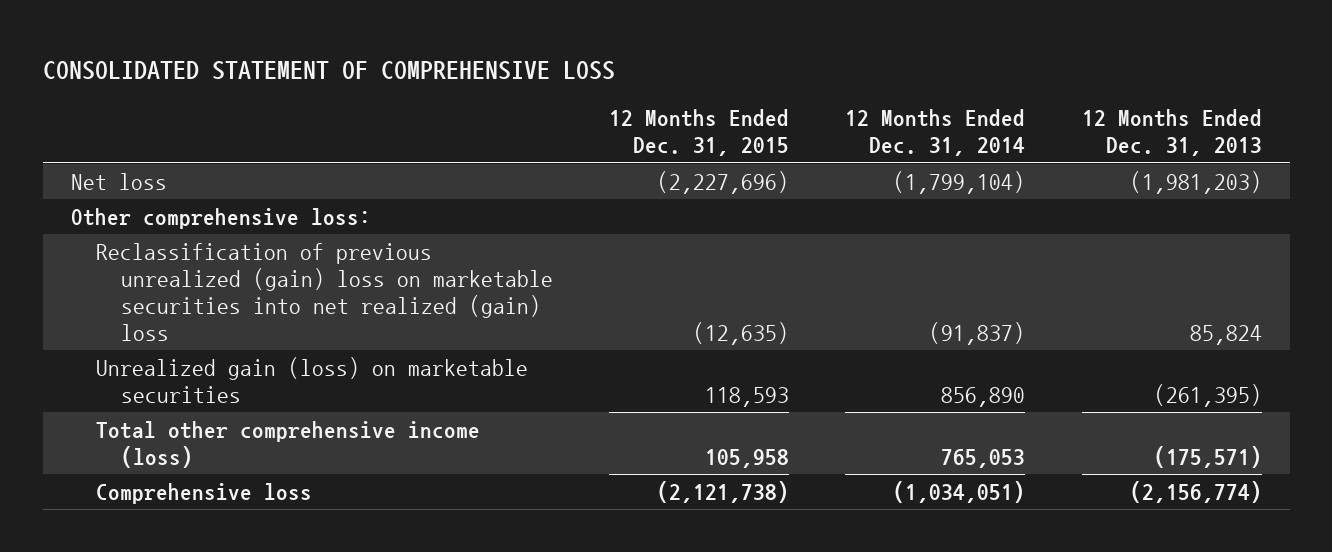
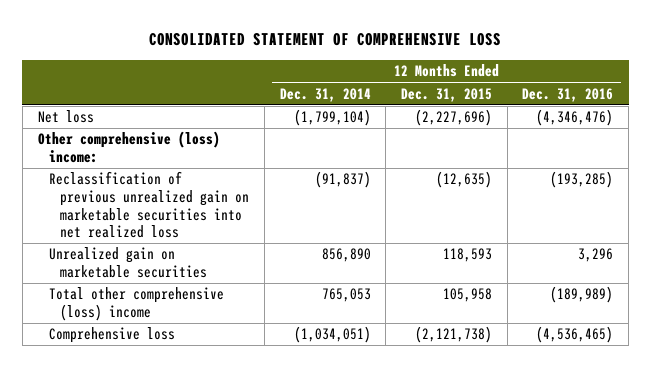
- | 12 Months Ended Dec. 31, 2015 | 12 Months Ended Dec. 31, 2014 | 12 Months Ended Dec. 31, 2013
+ | 12 Months Ended Dec. 31, 2014 | 12 Months Ended Dec. 31, 2015 | 12 Months Ended Dec. 31, 2016
- Other comprehensive loss:
- Reclassification of previous unrealized (gain) loss on marketable securities into net realized (gain) loss | (12,635) | (91,837) | 85,824
- Unrealized gain (loss) on marketable securities | 118,593 | 856,890 | (261,395)
- Total other comprehensive income (loss) | 105,958 | 765,053 | (175,571)
+ Other comprehensive (loss) income:
+ Reclassification of previous unrealized gain on marketable securities into net realized loss | (91,837) | (12,635) | (193,285)
+ Unrealized gain on marketable securities | 856,890 | 118,593 | 3,296
+ Total other comprehensive (loss) income | 765,053 | 105,958 | (189,989)

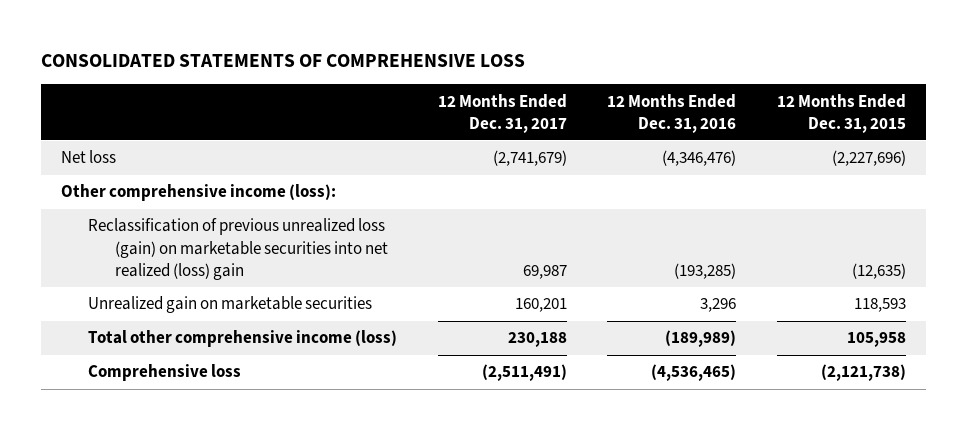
- CONSOLIDATED STATEMENT OF COMPREHENSIVE LOSS
+ CONSOLIDATED STATEMENTS OF COMPREHENSIVE LOSS
- | 12 Months Ended Dec. 31, 2014 | 12 Months Ended Dec. 31, 2015 | 12 Months Ended Dec. 31, 2016
+ | 12 Months Ended Dec. 31, 2017 | 12 Months Ended Dec. 31, 2016 | 12 Months Ended Dec. 31, 2015
- Other comprehensive (loss) income:
- Reclassification of previous unrealized gain on marketable securities into net realized loss | (91,837) | (12,635) | (193,285)
+ Other comprehensive income (loss):
+ Reclassification of previous unrealized loss (gain) on marketable securities into net realized (loss) gain | 69,987 | (193,285) | (12,635)
- Total other comprehensive (loss) income | 765,053 | 105,958 | (189,989)
+ Total other comprehensive income (loss) | 230,188 | (189,989) | 105,958

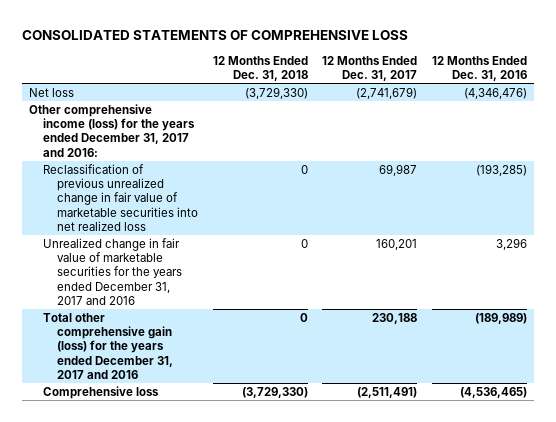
- | 12 Months Ended Dec. 31, 2017 | 12 Months Ended Dec. 31, 2016 | 12 Months Ended Dec. 31, 2015
+ | 12 Months Ended Dec. 31, 2018 | 12 Months Ended Dec. 31, 2017 | 12 Months Ended Dec. 31, 2016
- Other comprehensive income (loss):
- Reclassification of previous unrealized loss (gain) on marketable securities into net realized (loss) gain | 69,987 | (193,285) | (12,635)
- Unrealized gain on marketable securities | 160,201 | 3,296 | 118,593
- Total other comprehensive income (loss) | 230,188 | (189,989) | 105,958
+ Other comprehensive income (loss) for the years ended December 31, 2017 and 2016:
+ Reclassification of previous unrealized change in fair value of marketable securities into net realized loss | 0 | 69,987 | (193,285)
+ Unrealized change in fair value of marketable securities for the years ended December 31, 2017 and 2016 | 0 | 160,201 | 3,296
+ Total other comprehensive gain (loss) for the years ended December 31, 2017 and 2016 | 0 | 230,188 | (189,989)

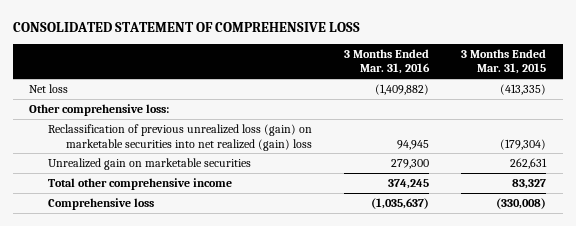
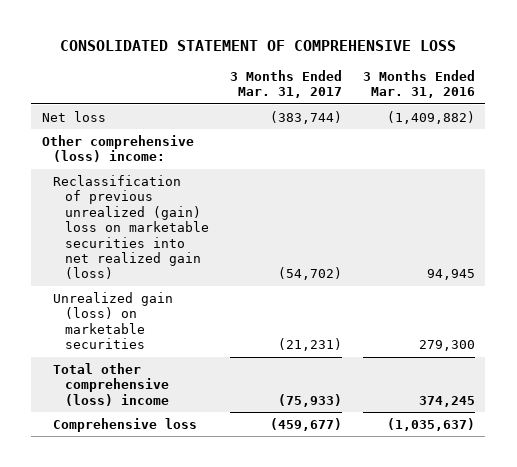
- | 3 Months Ended Mar. 31, 2016 | 3 Months Ended Mar. 31, 2015
+ | 3 Months Ended Mar. 31, 2017 | 3 Months Ended Mar. 31, 2016
- Other comprehensive loss:
- Reclassification of previous unrealized loss (gain) on marketable securities into net realized (gain) loss | 94,945 | (179,304)
- Unrealized gain on marketable securities | 279,300 | 262,631
- Total other comprehensive income | 374,245 | 83,327
+ Other comprehensive (loss) income:
+ Reclassification of previous unrealized (gain) loss on marketable securities into net realized gain (loss) | (54,702) | 94,945
+ Unrealized gain (loss) on marketable securities | (21,231) | 279,300
+ Total other comprehensive (loss) income | (75,933) | 374,245

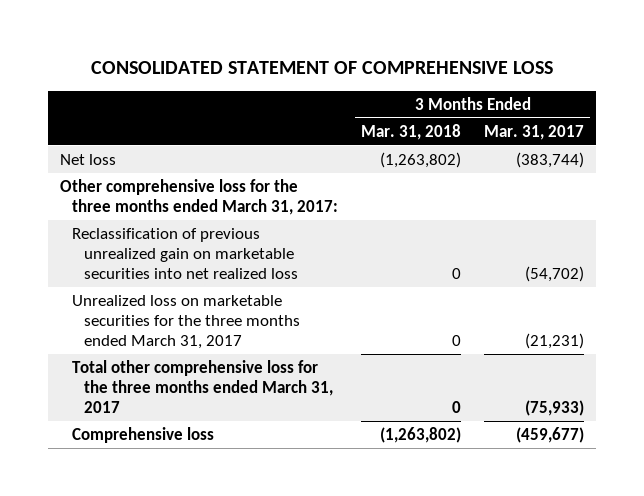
- | 3 Months Ended Mar. 31, 2017 | 3 Months Ended Mar. 31, 2016
+ | 3 Months Ended Mar. 31, 2018 | 3 Months Ended Mar. 31, 2017
- Other comprehensive (loss) income:
- Reclassification of previous unrealized (gain) loss on marketable securities into net realized gain (loss) | (54,702) | 94,945
- Unrealized gain (loss) on marketable securities | (21,231) | 279,300
- Total other comprehensive (loss) income | (75,933) | 374,245
+ Other comprehensive loss for the three months ended March 31, 2017:
+ Reclassification of previous unrealized gain on marketable securities into net realized loss | 0 | (54,702)
+ Unrealized loss on marketable securities for the three months ended March 31, 2017 | 0 | (21,231)
+ Total other comprehensive loss for the three months ended March 31, 2017 | 0 | (75,933)

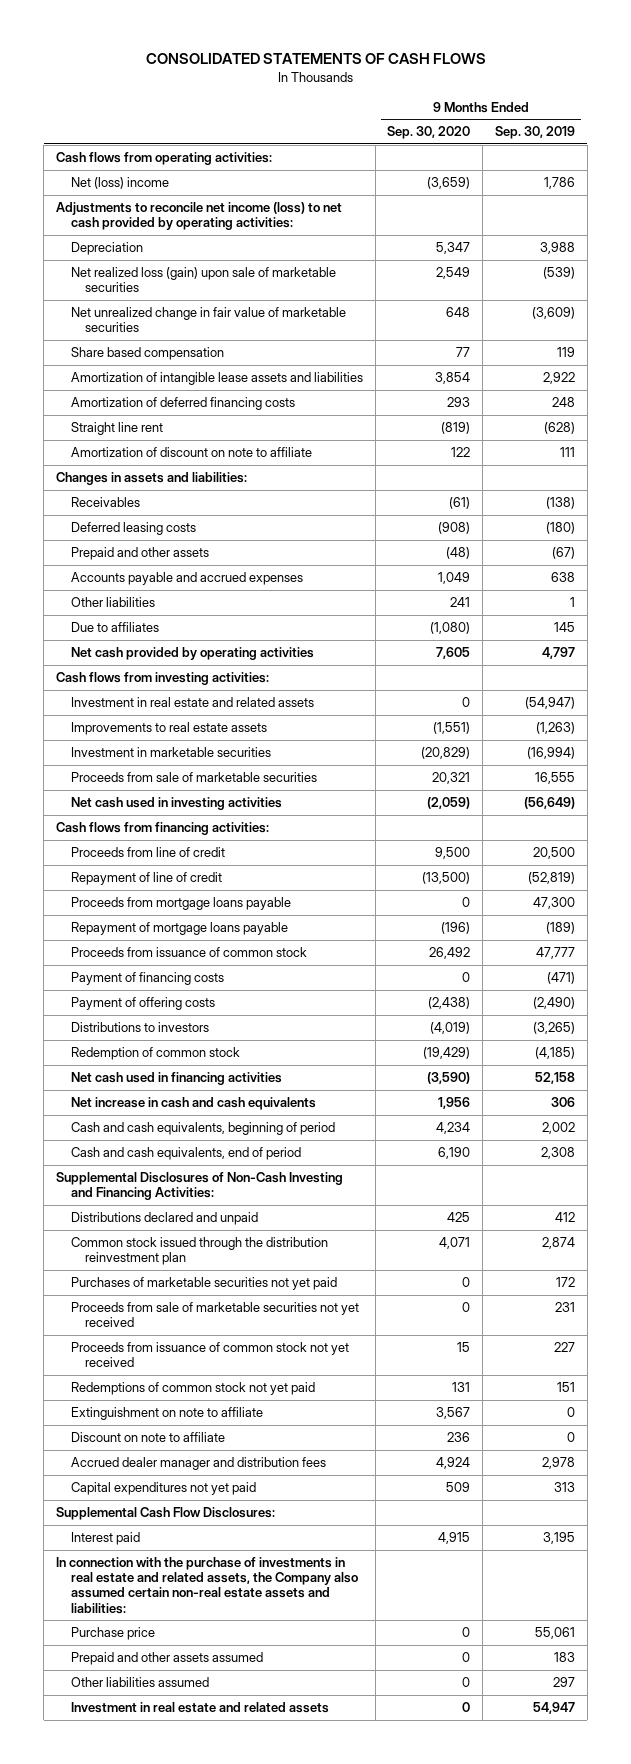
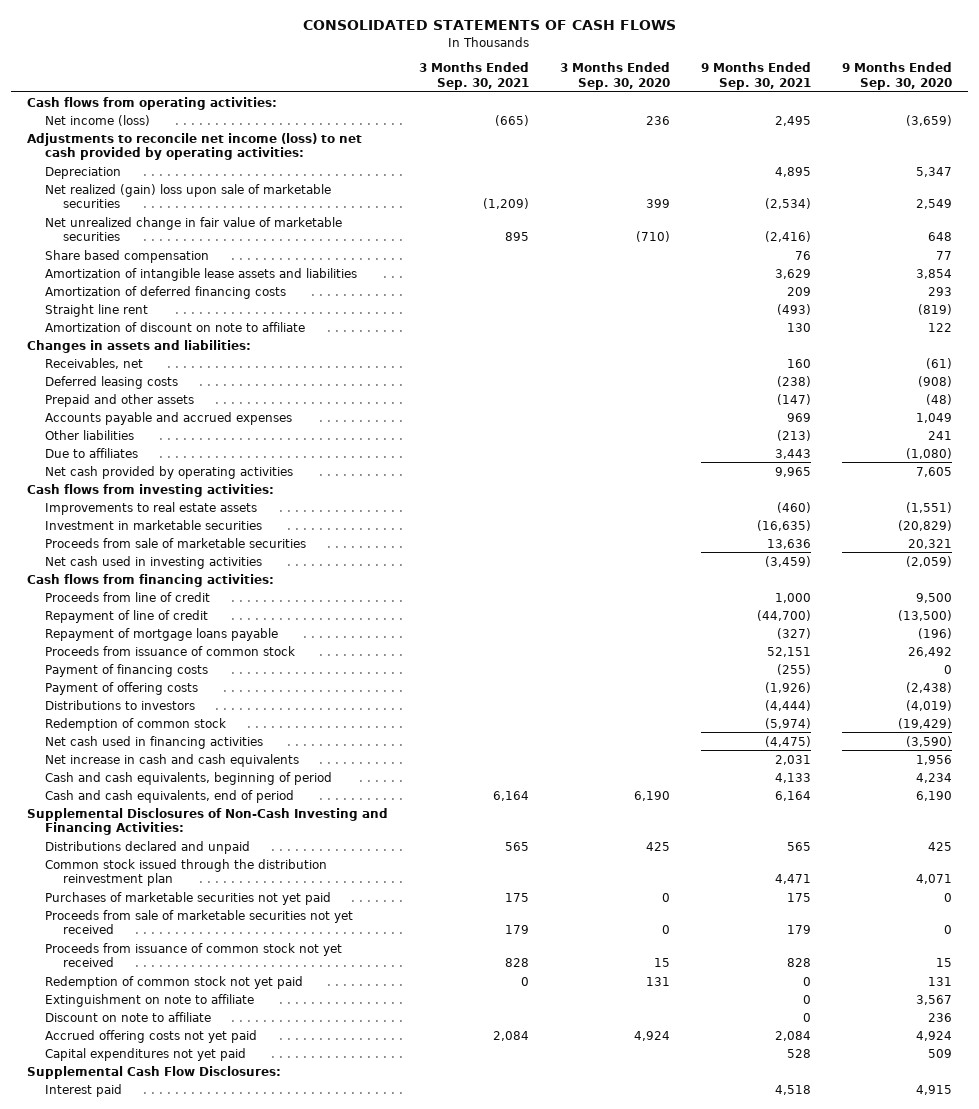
- | 9 Months Ended Sep. 30, 2020 | 9 Months Ended Sep. 30, 2019
+ | 3 Months Ended Sep. 30, 2021 | 3 Months Ended Sep. 30, 2020 | 9 Months Ended Sep. 30, 2021 | 9 Months Ended Sep. 30, 2020
- Net (loss) income | (3,659) | 1,786
+ Net income (loss) | (665) | 236 | 2,495 | (3,659)
- Net realized loss (gain) upon sale of marketable securities | 2,549 | (539)
+ Net realized (gain) loss upon sale of marketable securities | (1,209) | 399 | (2,534) | 2,549
- Receivables | (61) | (138)
+ Receivables, net | | | 160 | (61)
- Investment in real estate and related assets | 0 | (54,947)
- Proceeds from mortgage loans payable | 0 | 47,300
- Redemptions of common stock not yet paid | 131 | 151
+ Redemption of common stock not yet paid | 0 | 131 | 0 | 131
- Accrued dealer manager and distribution fees | 4,924 | 2,978
+ Accrued offering costs not yet paid | 2,084 | 4,924 | 2,084 | 4,924
- In connection with the purchase of investments in real estate and related assets, the Company also assumed certain non-real estate assets and liabilities:
- Purchase price | 0 | 55,061
- Prepaid and other assets assumed | 0 | 183
- Other liabilities assumed | 0 | 297
- Investment in real estate and related assets | 0 | 54,947

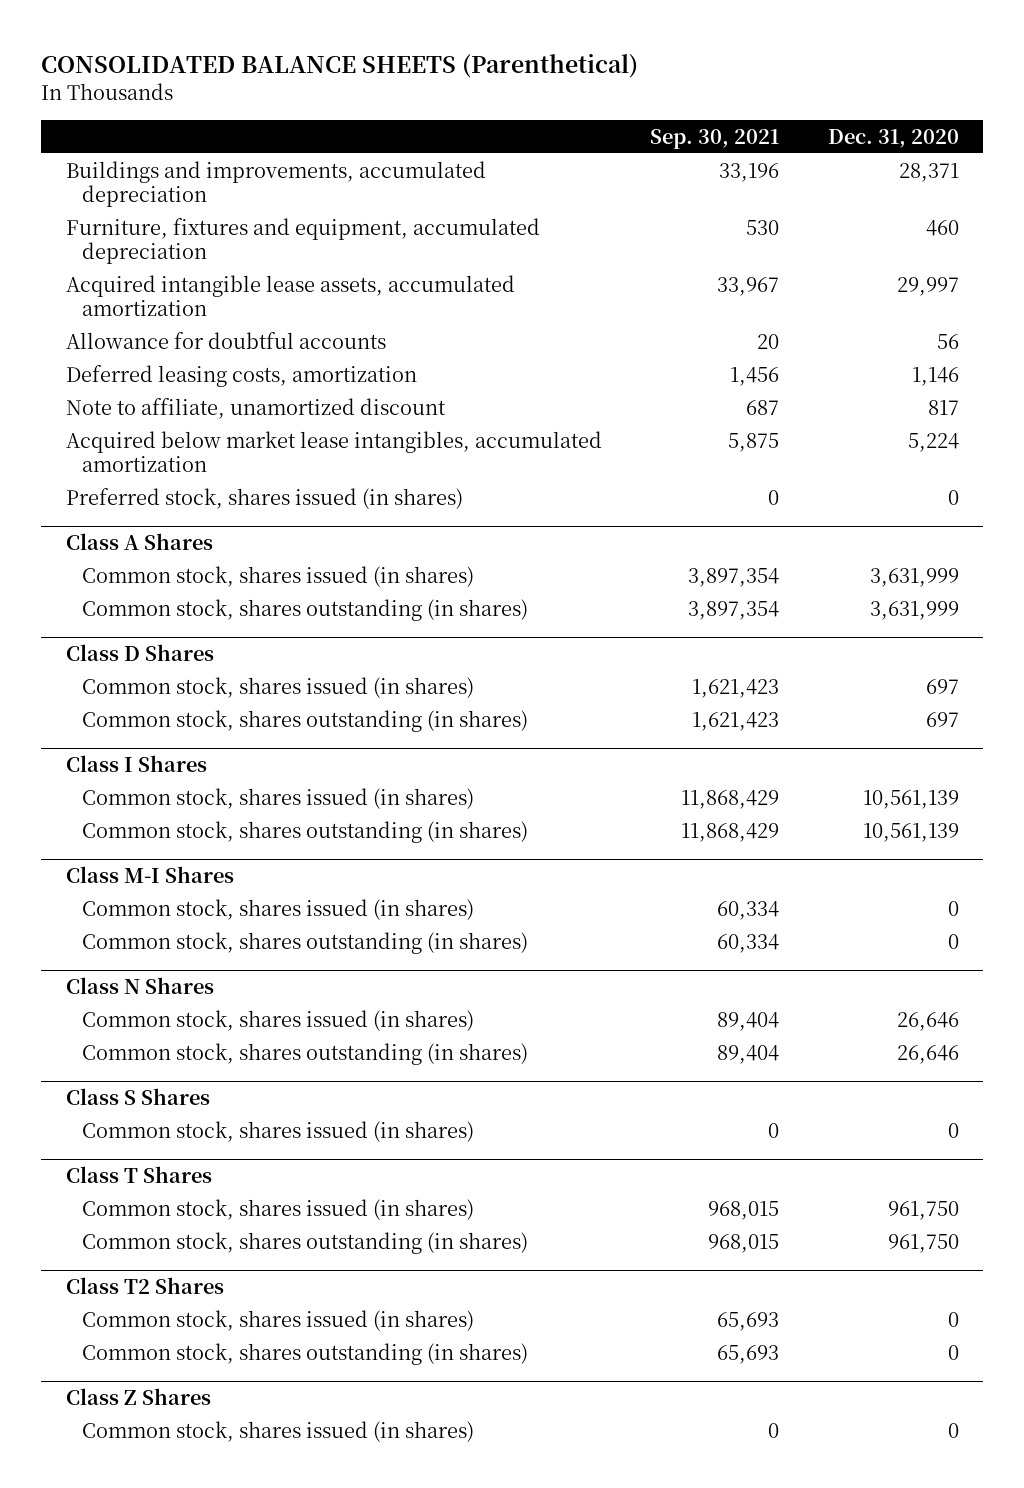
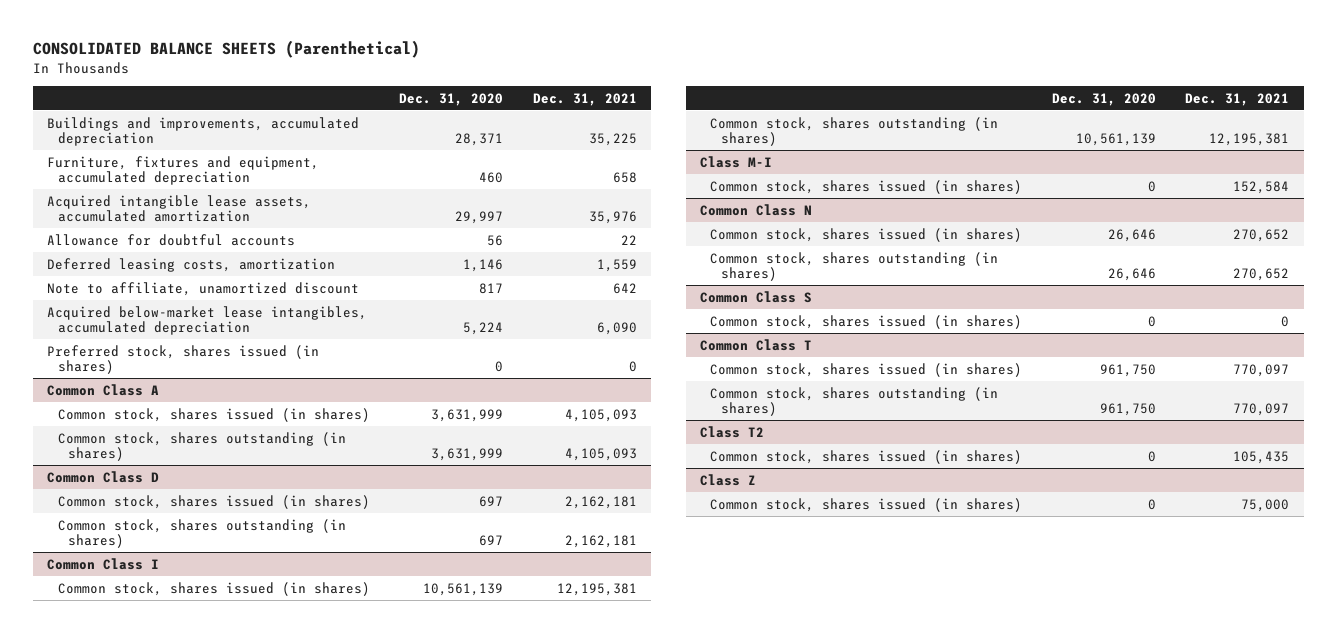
- | Sep. 30, 2021 | Dec. 31, 2020
+ | Dec. 31, 2020 | Dec. 31, 2021
- Acquired below market lease intangibles, accumulated amortization | 5,875 | 5,224
+ Acquired below-market lease intangibles, accumulated depreciation | 5,224 | 6,090
- Class A Shares
+ Common Class A
- Class D Shares
+ Common Class D
- Class I Shares
+ Common Class I
- Class M-I Shares
+ Class M-I
- Common stock, shares outstanding (in shares) | 60,334 | 0
- Class N Shares
+ Common Class N
- Class S Shares
+ Common Class S
- Class T Shares
+ Common Class T
- Class T2 Shares
+ Class T2
- Common stock, shares outstanding (in shares) | 65,693 | 0
- Class Z Shares
+ Class Z

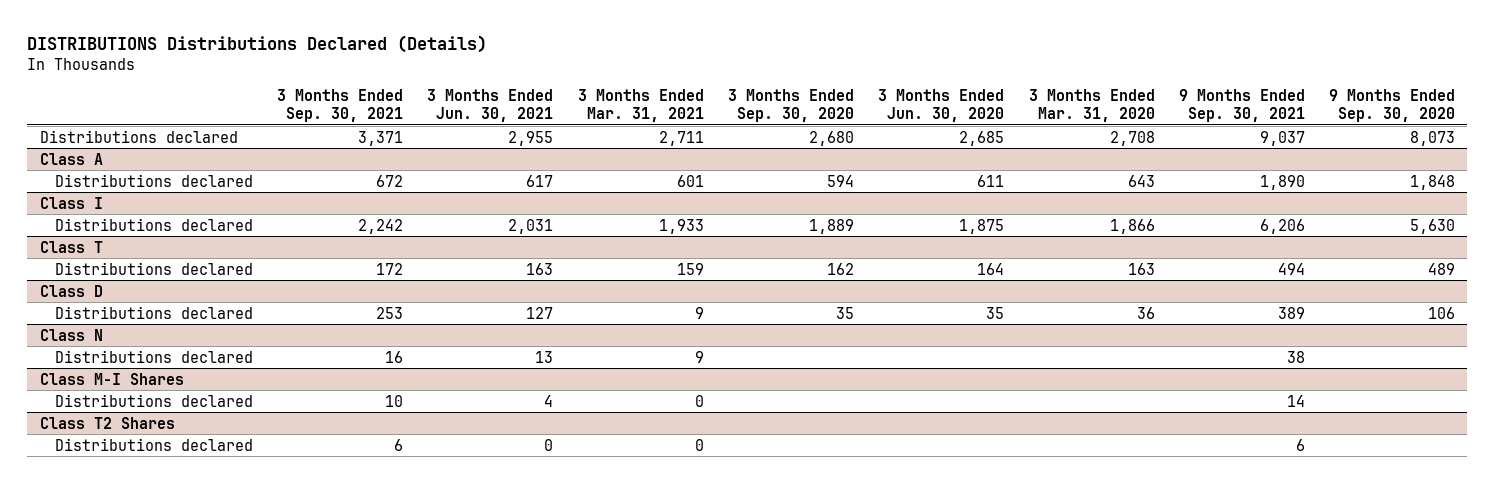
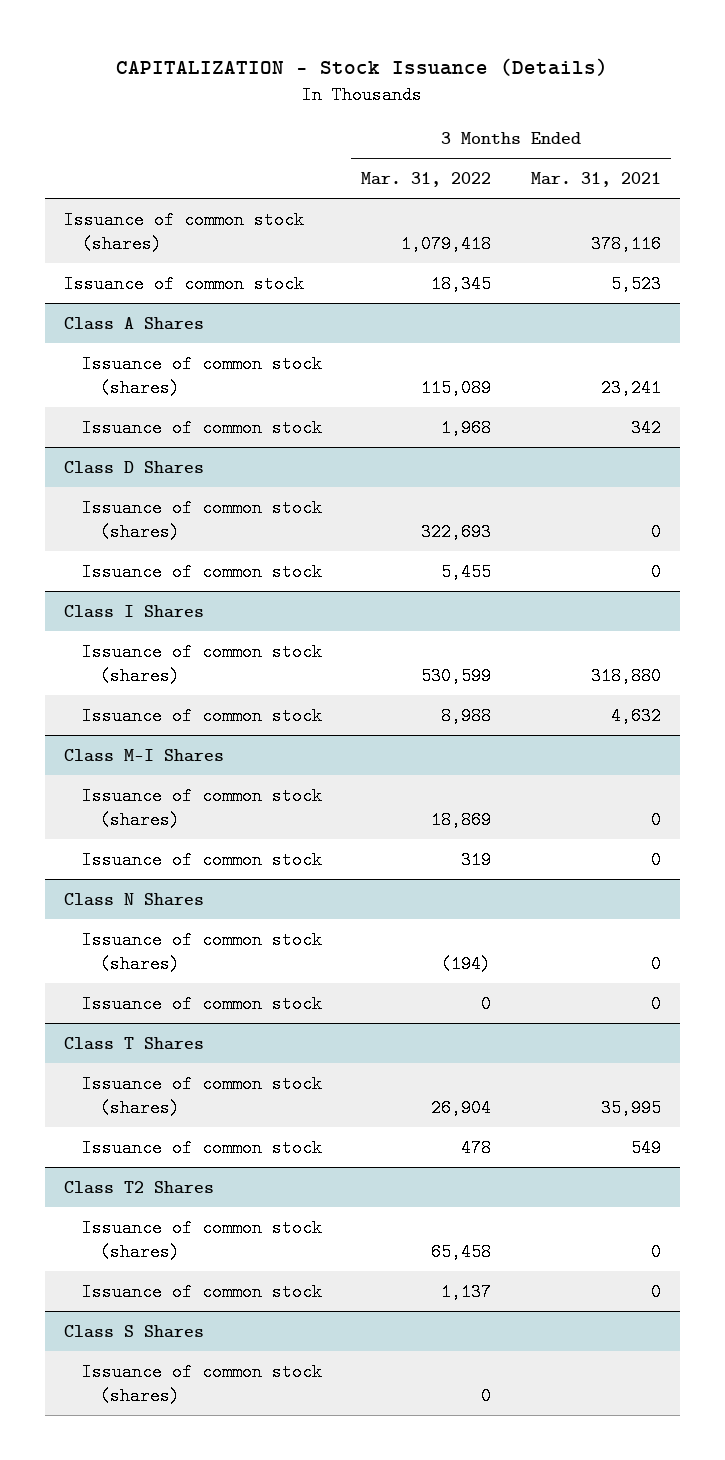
- DISTRIBUTIONS Distributions Declared (Details)
+ CAPITALIZATION - Stock Issuance (Details)
- | 3 Months Ended Sep. 30, 2021 | 3 Months Ended Jun. 30, 2021 | 3 Months Ended Mar. 31, 2021 | 3 Months Ended Sep. 30, 2020 | 3 Months Ended Jun. 30, 2020 | 3 Months Ended Mar. 31, 2020 | 9 Months Ended Sep. 30, 2021 | 9 Months Ended Sep. 30, 2020
+ | 3 Months Ended Mar. 31, 2022 | 3 Months Ended Mar. 31, 2021
- Distributions declared | 3,371 | 2,955 | 2,711 | 2,680 | 2,685 | 2,708 | 9,037 | 8,073
- Class A
- Distributions declared | 672 | 617 | 601 | 594 | 611 | 643 | 1,890 | 1,848
- Class I
- Distributions declared | 2,242 | 2,031 | 1,933 | 1,889 | 1,875 | 1,866 | 6,206 | 5,630
- Class T
- Distributions declared | 172 | 163 | 159 | 162 | 164 | 163 | 494 | 489
- Class D
- Distributions declared | 253 | 127 | 9 | 35 | 35 | 36 | 389 | 106
- Class N
- Distributions declared | 16 | 13 | 9 | | | | 38 |
+ Issuance of common stock (shares) | 1,079,418 | 378,116
+ Issuance of common stock | 18,345 | 5,523
+ Class A Shares
+ Issuance of common stock (shares) | 115,089 | 23,241
+ Issuance of common stock | 1,968 | 342
+ Class D Shares
+ Issuance of common stock (shares) | 322,693 | 0
+ Issuance of common stock | 5,455 | 0
+ Class I Shares
+ Issuance of common stock (shares) | 530,599 | 318,880
+ Issuance of common stock | 8,988 | 4,632
@ Class M-I Shares
- Distributions declared | 10 | 4 | 0 | | | | 14 |
+ Issuance of common stock (shares) | 18,869 | 0
+ Issuance of common stock | 319 | 0
+ Class N Shares
+ Issuance of common stock (shares) | (194) | 0
+ Issuance of common stock | 0 | 0
+ Class T Shares
+ Issuance of common stock (shares) | 26,904 | 35,995
+ Issuance of common stock | 478 | 549
@ Class T2 Shares
- Distributions declared | 6 | 0 | 0 | | | | 6 |
+ Issuance of common stock (shares) | 65,458 | 0
+ Issuance of common stock | 1,137 | 0
+ Class S Shares
+ Issuance of common stock (shares) | 0 |

